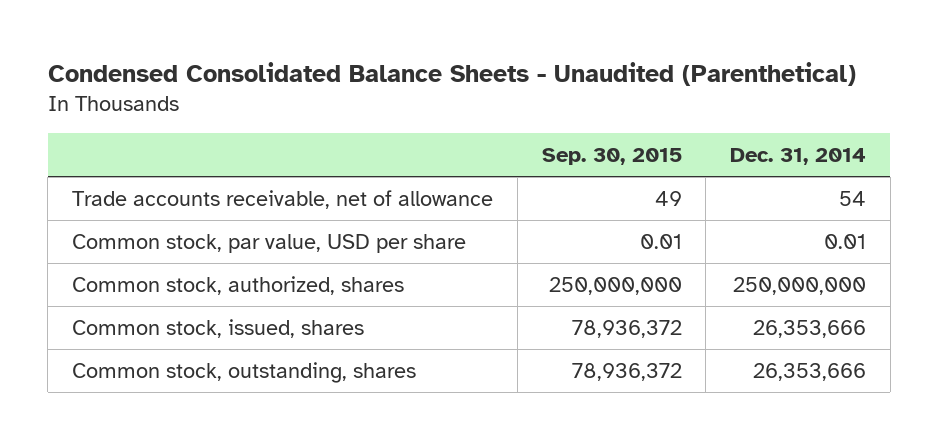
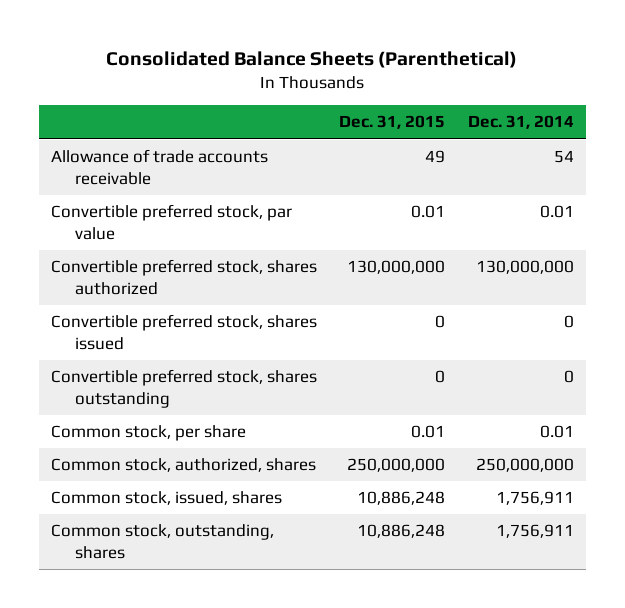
- Condensed Consolidated Balance Sheets - Unaudited (Parenthetical)
+ Consolidated Balance Sheets (Parenthetical)
- | Sep. 30, 2015 | Dec. 31, 2014
+ | Dec. 31, 2015 | Dec. 31, 2014
- Trade accounts receivable, net of allowance | 49 | 54
- Common stock, par value, USD per share | 0.01 | 0.01
+ Allowance of trade accounts receivable | 49 | 54
+ Convertible preferred stock, par value | 0.01 | 0.01
+ Convertible preferred stock, shares authorized | 130,000,000 | 130,000,000
+ Convertible preferred stock, shares issued | 0 | 0
+ Convertible preferred stock, shares outstanding | 0 | 0
+ Common stock, per share | 0.01 | 0.01
- Common stock, issued, shares | 78,936,372 | 26,353,666
- Common stock, outstanding, shares | 78,936,372 | 26,353,666
+ Common stock, issued, shares | 10,886,248 | 1,756,911
+ Common stock, outstanding, shares | 10,886,248 | 1,756,911

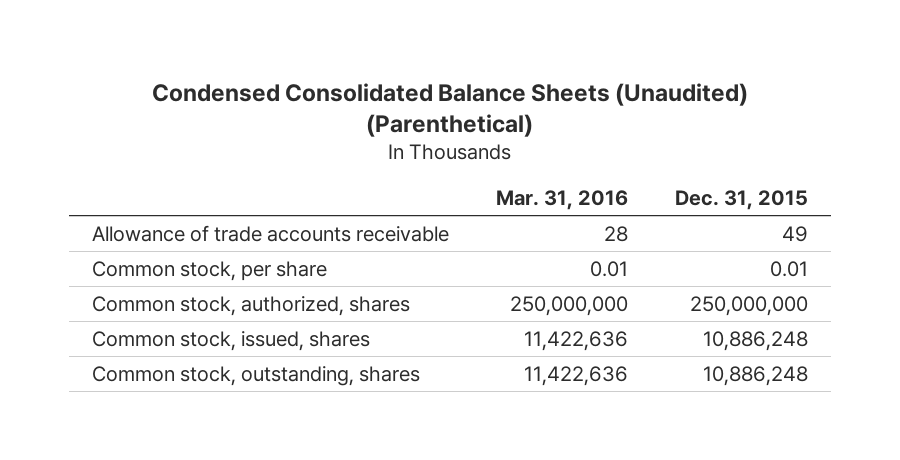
- Consolidated Balance Sheets (Parenthetical)
+ Condensed Consolidated Balance Sheets (Unaudited) (Parenthetical)
- | Dec. 31, 2015 | Dec. 31, 2014
+ | Mar. 31, 2016 | Dec. 31, 2015
- Convertible preferred stock, par value | 0.01 | 0.01
- Convertible preferred stock, shares authorized | 130,000,000 | 130,000,000
- Convertible preferred stock, shares issued | 0 | 0
- Convertible preferred stock, shares outstanding | 0 | 0

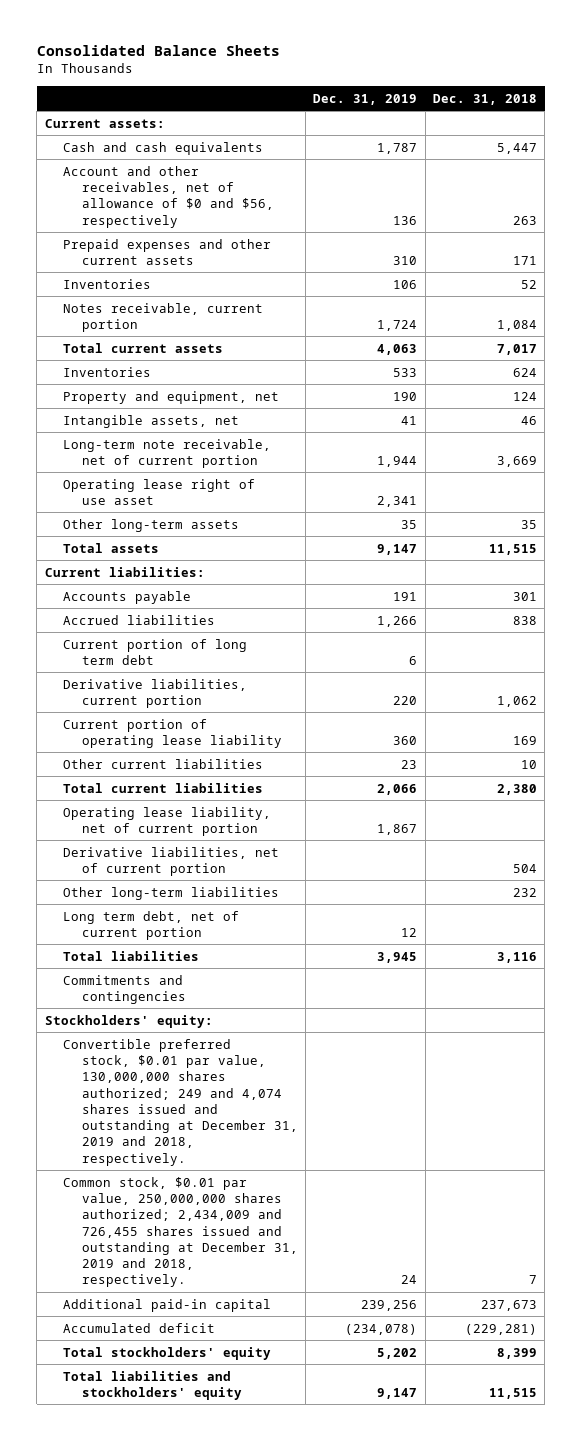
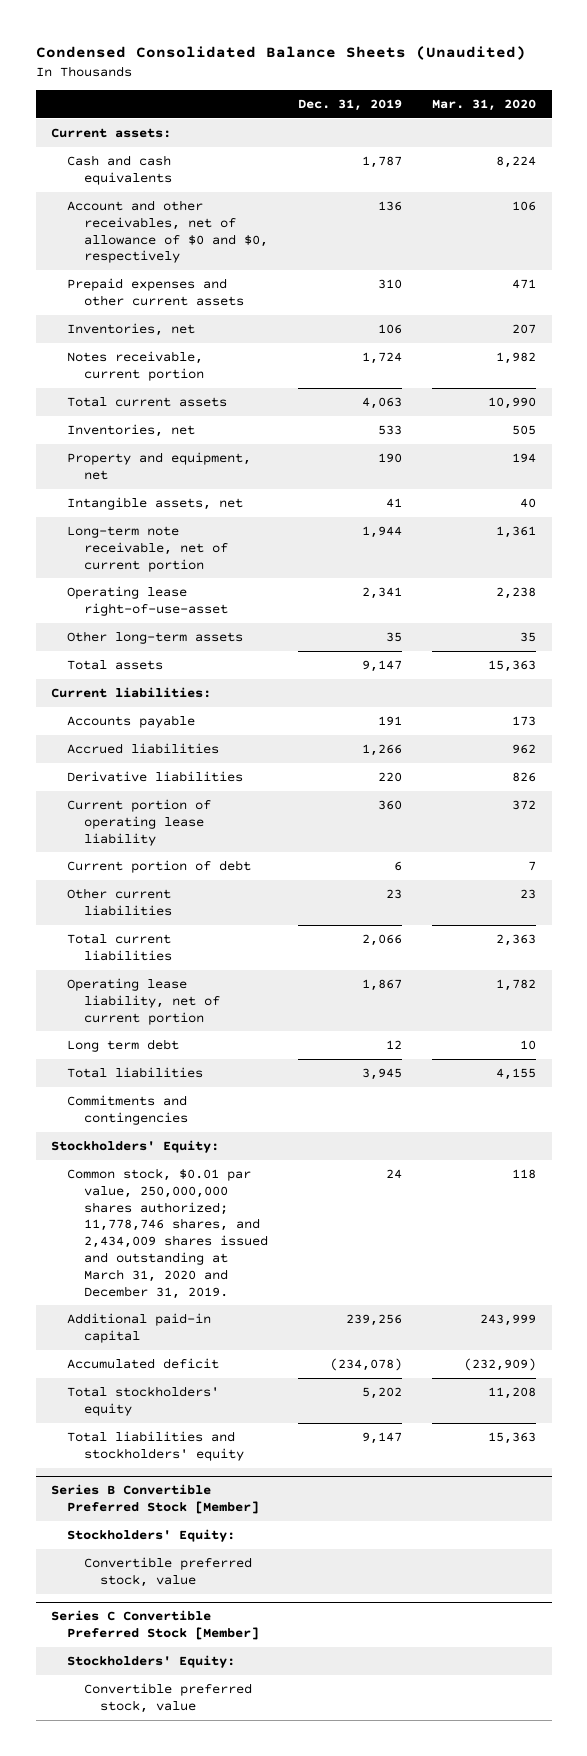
- Consolidated Balance Sheets
+ Condensed Consolidated Balance Sheets (Unaudited)
- | Dec. 31, 2019 | Dec. 31, 2018
+ | Dec. 31, 2019 | Mar. 31, 2020
- Account and other receivables, net of allowance of $0 and $56, respectively | 136 | 263
+ Account and other receivables, net of allowance of $0 and $0, respectively | 136 | 106
- Inventories | 106 | 52
+ Inventories, net | 106 | 207
- Inventories | 533 | 624
+ Inventories, net | 533 | 505
- Operating lease right of use asset | 2,341 |
+ Operating lease right-of-use-asset | 2,341 | 2,238
- Current portion of long term debt | 6 |
- Derivative liabilities, current portion | 220 | 1,062
+ Derivative liabilities | 220 | 826
+ Current portion of debt | 6 | 7
- Derivative liabilities, net of current portion | | 504
- Other long-term liabilities | | 232
- Long term debt, net of current portion | 12 |
+ Long term debt | 12 | 10
- Stockholders' equity:
- Convertible preferred stock, $0.01 par value, 130,000,000 shares authorized; 249 and 4,074 shares issued and outstanding at December 31, 2019 and 2018, respectively.
- Common stock, $0.01 par value, 250,000,000 shares authorized; 2,434,009 and 726,455 shares issued and outstanding at December 31, 2019 and 2018, respectively. | 24 | 7
+ Stockholders' Equity:
+ Common stock, $0.01 par value, 250,000,000 shares authorized; 11,778,746 shares, and 2,434,009 shares issued and outstanding at March 31, 2020 and December 31, 2019. | 24 | 118
+ Series B Convertible Preferred Stock [Member]
+ Stockholders' Equity:
+ Convertible preferred stock, value
+ Series C Convertible Preferred Stock [Member]
+ Stockholders' Equity:
+ Convertible preferred stock, value

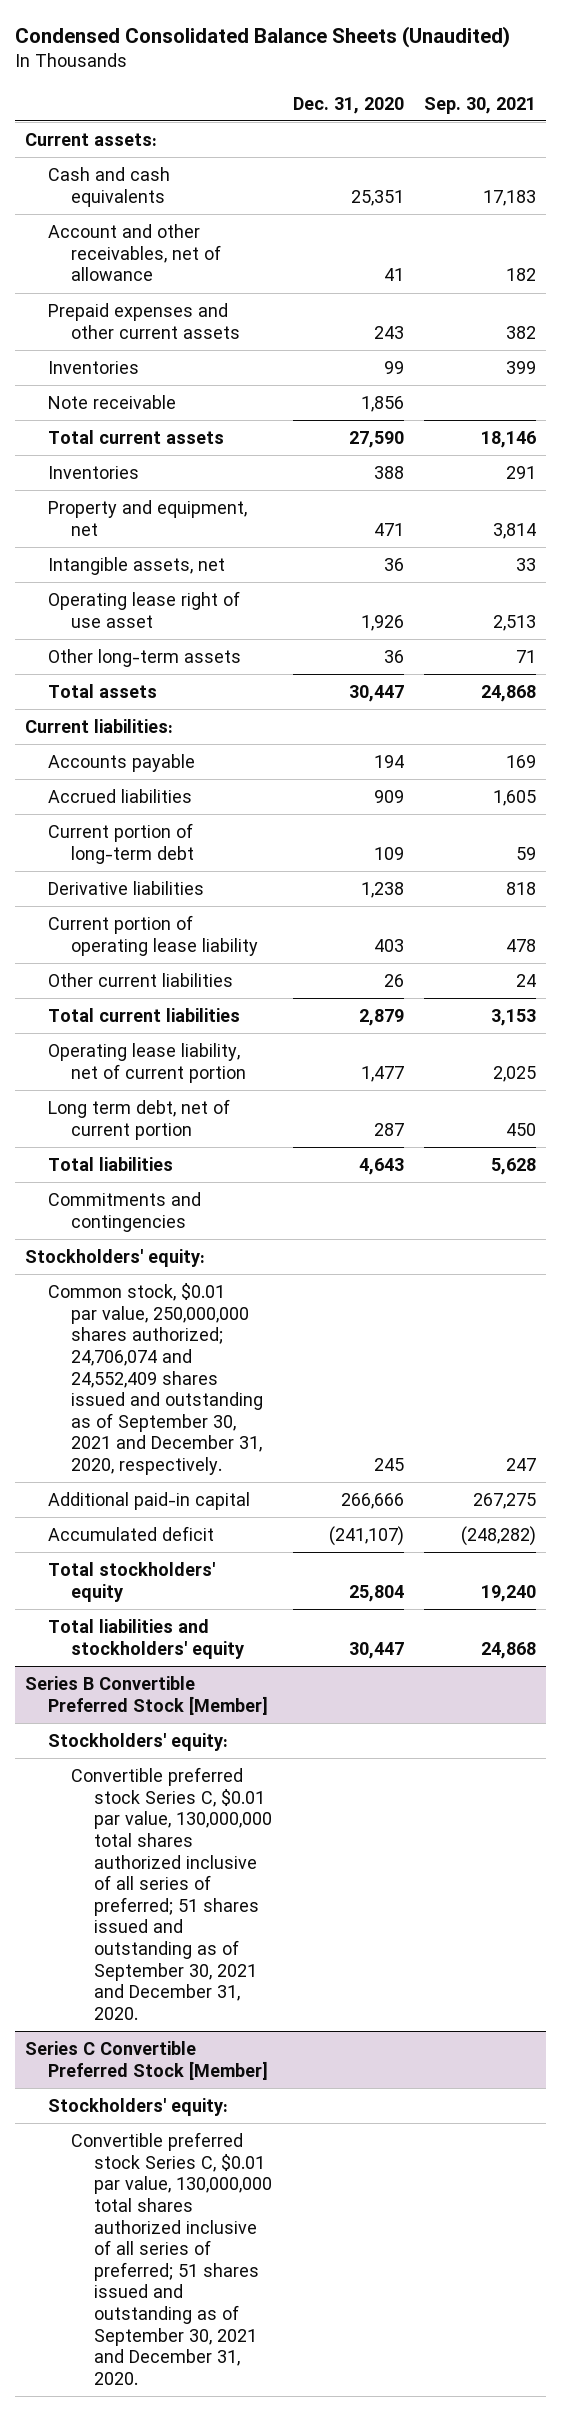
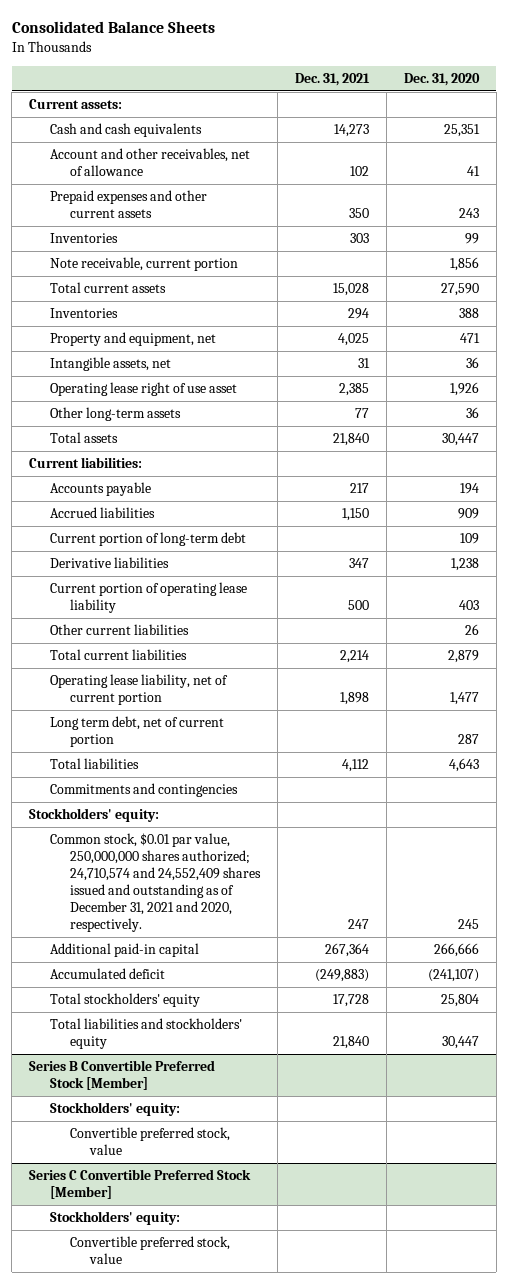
- Condensed Consolidated Balance Sheets (Unaudited)
+ Consolidated Balance Sheets
- | Dec. 31, 2020 | Sep. 30, 2021
+ | Dec. 31, 2021 | Dec. 31, 2020
- Note receivable | 1,856 |
+ Note receivable, current portion | | 1,856
- Common stock, $0.01 par value, 250,000,000 shares authorized; 24,706,074 and 24,552,409 shares issued and outstanding as of September 30, 2021 and December 31, 2020, respectively. | 245 | 247
+ Common stock, $0.01 par value, 250,000,000 shares authorized; 24,710,574 and 24,552,409 shares issued and outstanding as of December 31, 2021 and 2020, respectively. | 247 | 245
@ Series B Convertible Preferred Stock [Member]
- Convertible preferred stock Series C, $0.01 par value, 130,000,000 total shares authorized inclusive of all series of preferred; 51 shares issued and outstanding as of September 30, 2021 and December 31, 2020.
+ Convertible preferred stock, value
@ Series C Convertible Preferred Stock [Member]
- Convertible preferred stock Series C, $0.01 par value, 130,000,000 total shares authorized inclusive of all series of preferred; 51 shares issued and outstanding as of September 30, 2021 and December 31, 2020.
+ Convertible preferred stock, value

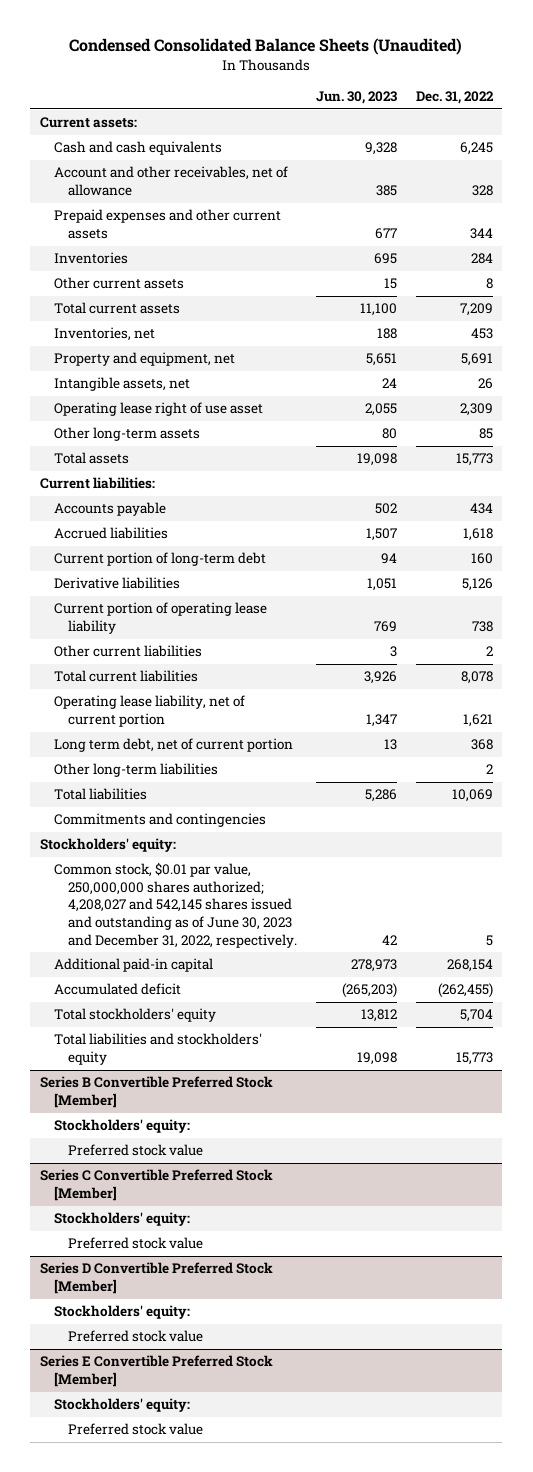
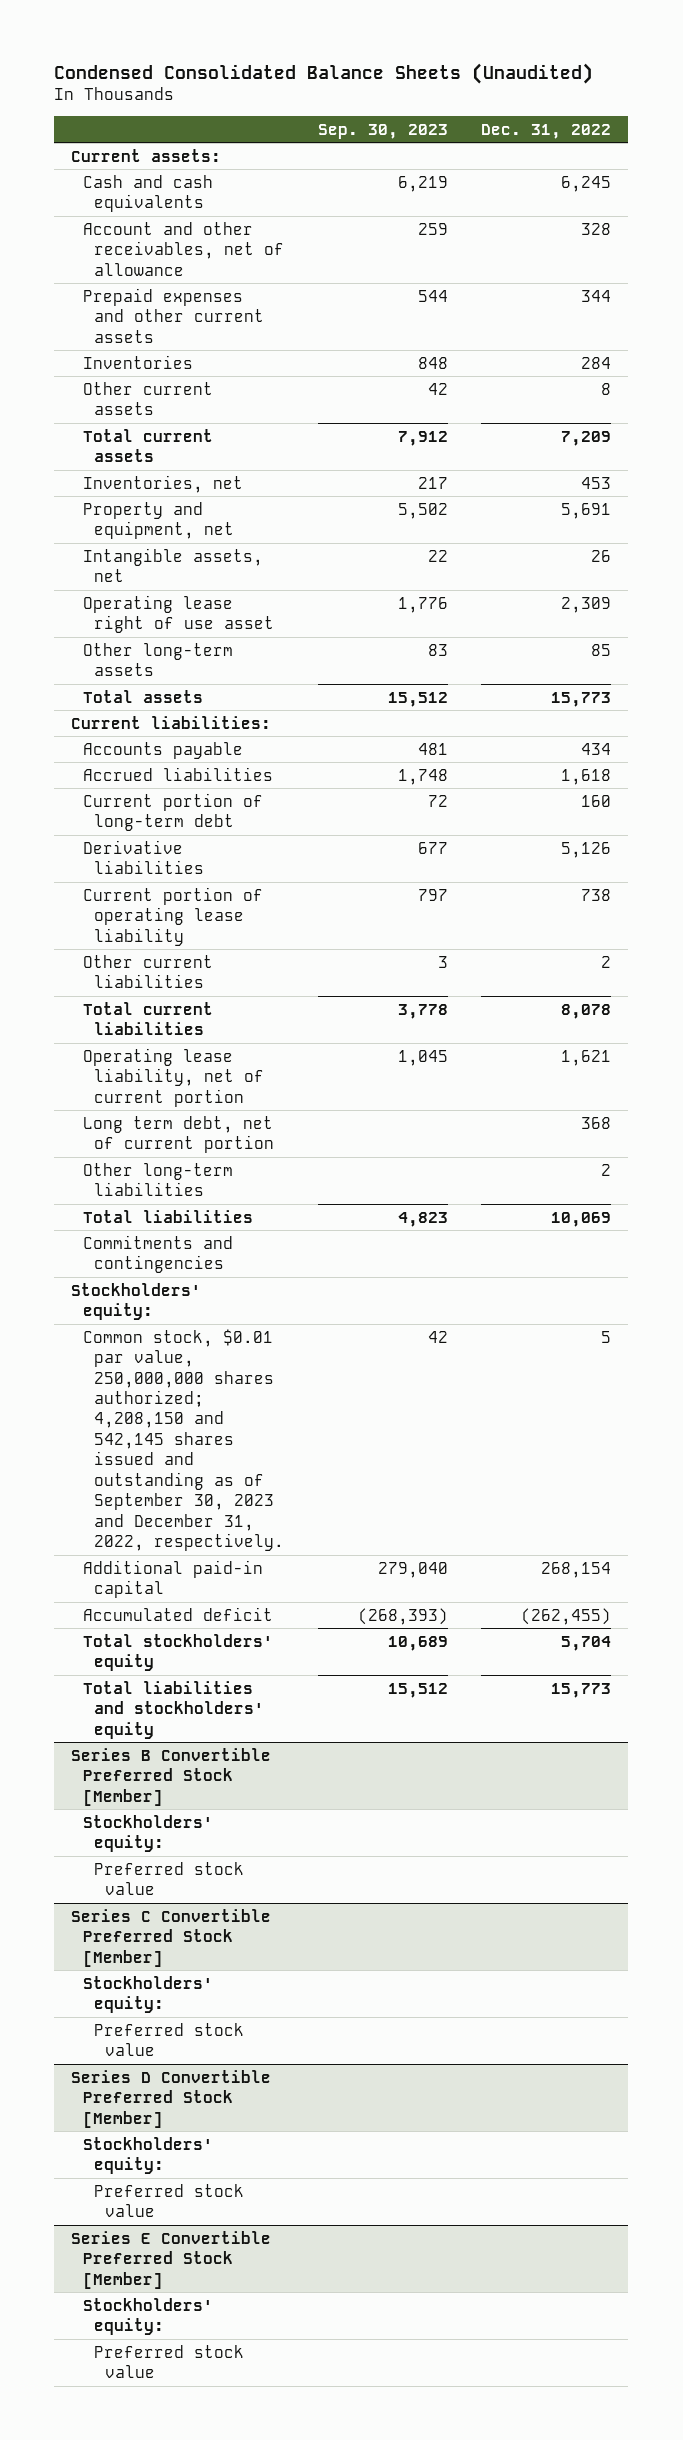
- | Jun. 30, 2023 | Dec. 31, 2022
+ | Sep. 30, 2023 | Dec. 31, 2022
- Common stock, $0.01 par value, 250,000,000 shares authorized; 4,208,027 and 542,145 shares issued and outstanding as of June 30, 2023 and December 31, 2022, respectively. | 42 | 5
+ Common stock, $0.01 par value, 250,000,000 shares authorized; 4,208,150 and 542,145 shares issued and outstanding as of September 30, 2023 and December 31, 2022, respectively. | 42 | 5

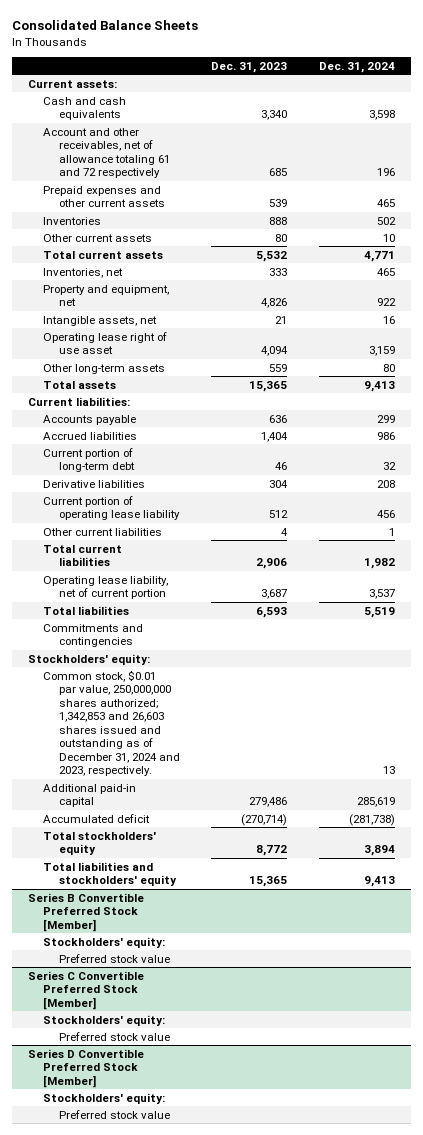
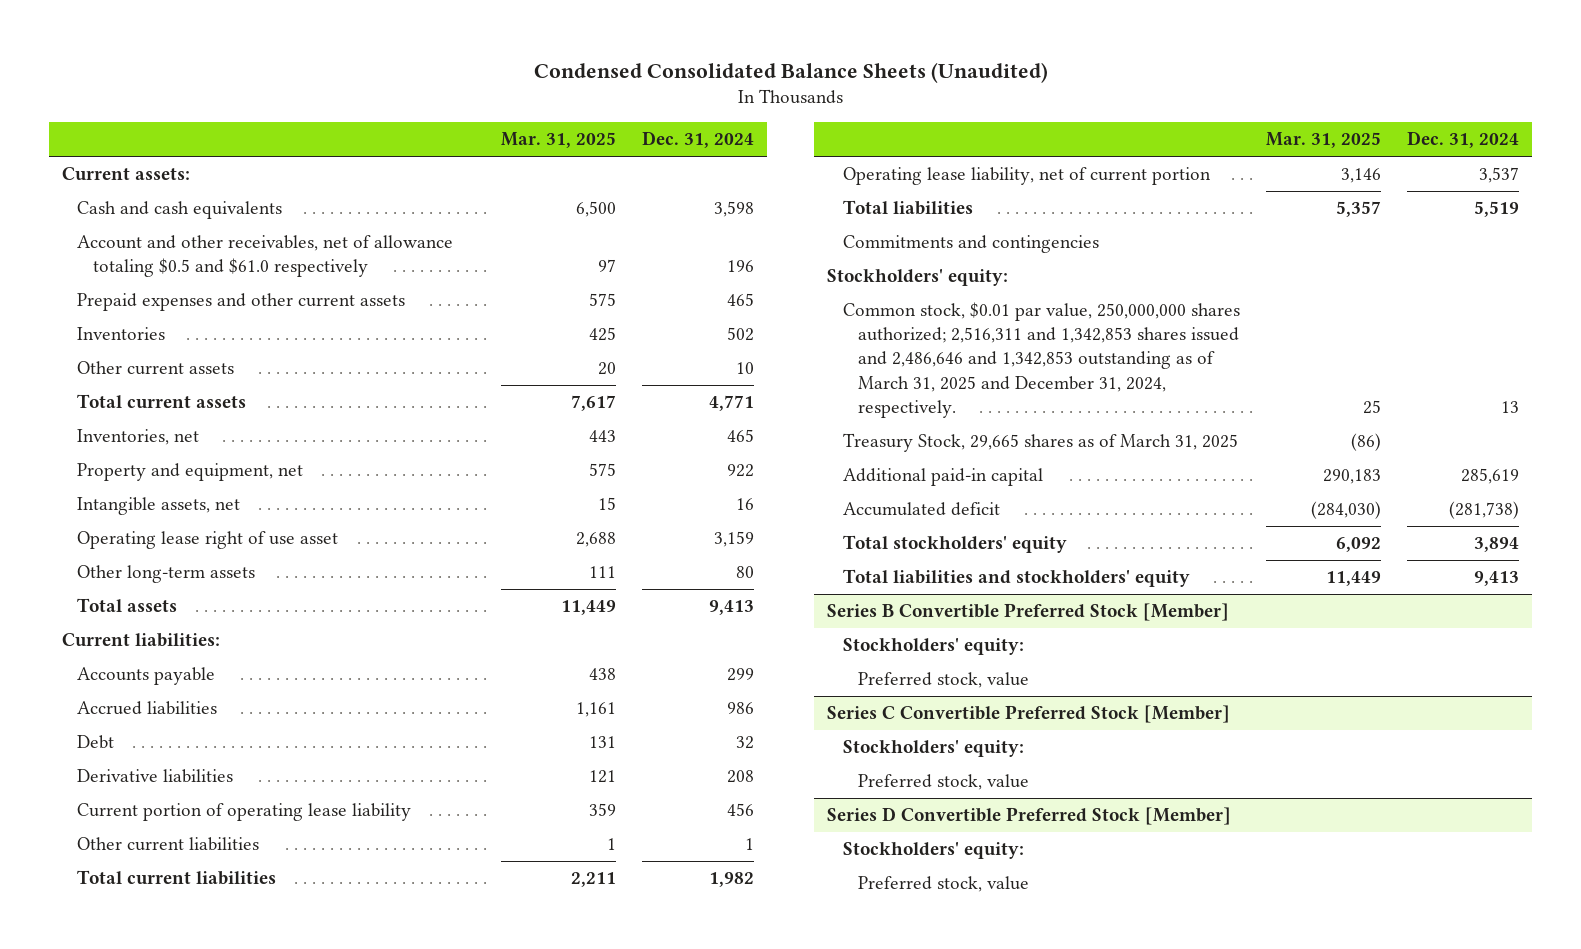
- Consolidated Balance Sheets
+ Condensed Consolidated Balance Sheets (Unaudited)
- | Dec. 31, 2023 | Dec. 31, 2024
+ | Mar. 31, 2025 | Dec. 31, 2024
- Account and other receivables, net of allowance totaling 61 and 72 respectively | 685 | 196
+ Account and other receivables, net of allowance totaling $0.5 and $61.0 respectively | 97 | 196
- Current portion of long-term debt | 46 | 32
+ Debt | 131 | 32
- Common stock, $0.01 par value, 250,000,000 shares authorized; 1,342,853 and 26,603 shares issued and outstanding as of December 31, 2024 and 2023, respectively. | | 13
+ Common stock, $0.01 par value, 250,000,000 shares authorized; 2,516,311 and 1,342,853 shares issued and 2,486,646 and 1,342,853 outstanding as of March 31, 2025 and December 31, 2024, respectively. | 25 | 13
+ Treasury Stock, 29,665 shares as of March 31, 2025 | (86) |
@ Series B Convertible Preferred Stock [Member]
- Preferred stock value
+ Preferred stock, value
@ Series C Convertible Preferred Stock [Member]
- Preferred stock value
+ Preferred stock, value
@ Series D Convertible Preferred Stock [Member]
- Preferred stock value
+ Preferred stock, value

